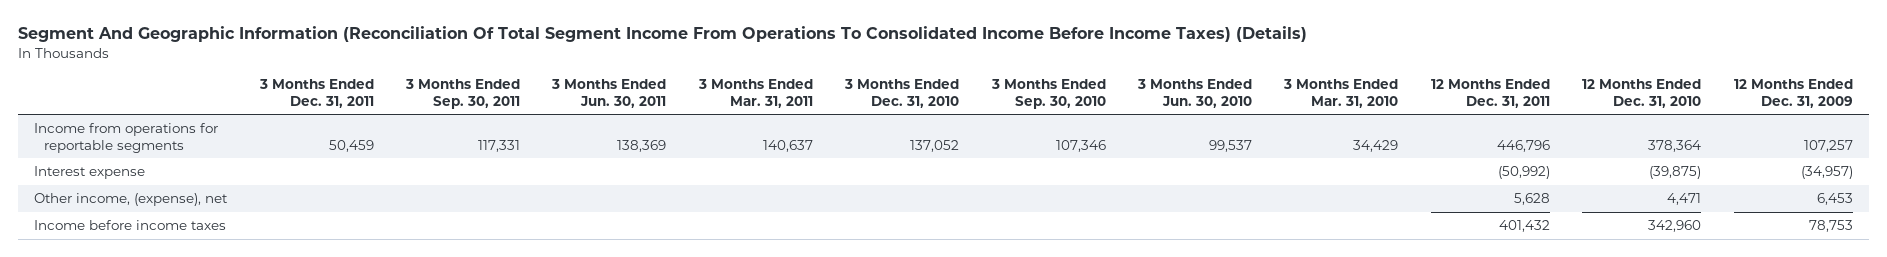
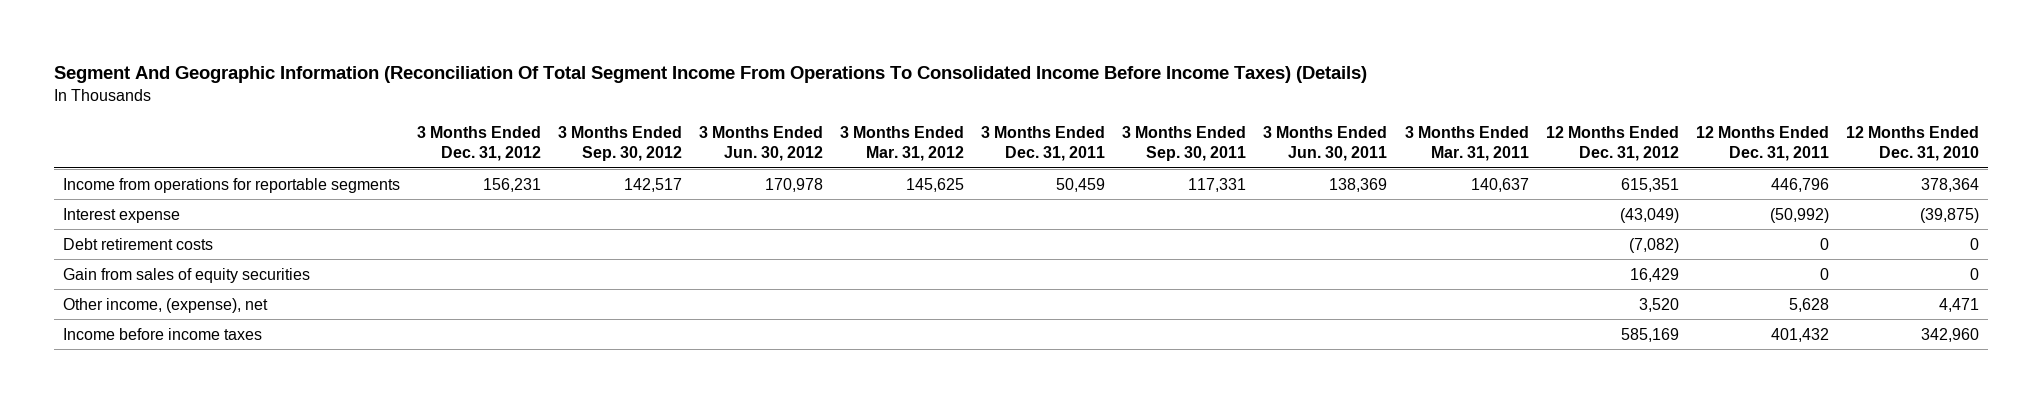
- | 3 Months Ended Dec. 31, 2011 | 3 Months Ended Sep. 30, 2011 | 3 Months Ended Jun. 30, 2011 | 3 Months Ended Mar. 31, 2011 | 3 Months Ended Dec. 31, 2010 | 3 Months Ended Sep. 30, 2010 | 3 Months Ended Jun. 30, 2010 | 3 Months Ended Mar. 31, 2010 | 12 Months Ended Dec. 31, 2011 | 12 Months Ended Dec. 31, 2010 | 12 Months Ended Dec. 31, 2009
+ | 3 Months Ended Dec. 31, 2012 | 3 Months Ended Sep. 30, 2012 | 3 Months Ended Jun. 30, 2012 | 3 Months Ended Mar. 31, 2012 | 3 Months Ended Dec. 31, 2011 | 3 Months Ended Sep. 30, 2011 | 3 Months Ended Jun. 30, 2011 | 3 Months Ended Mar. 31, 2011 | 12 Months Ended Dec. 31, 2012 | 12 Months Ended Dec. 31, 2011 | 12 Months Ended Dec. 31, 2010
+ Debt retirement costs | | | | | | | | | (7,082) | 0 | 0
+ Gain from sales of equity securities | | | | | | | | | 16,429 | 0 | 0

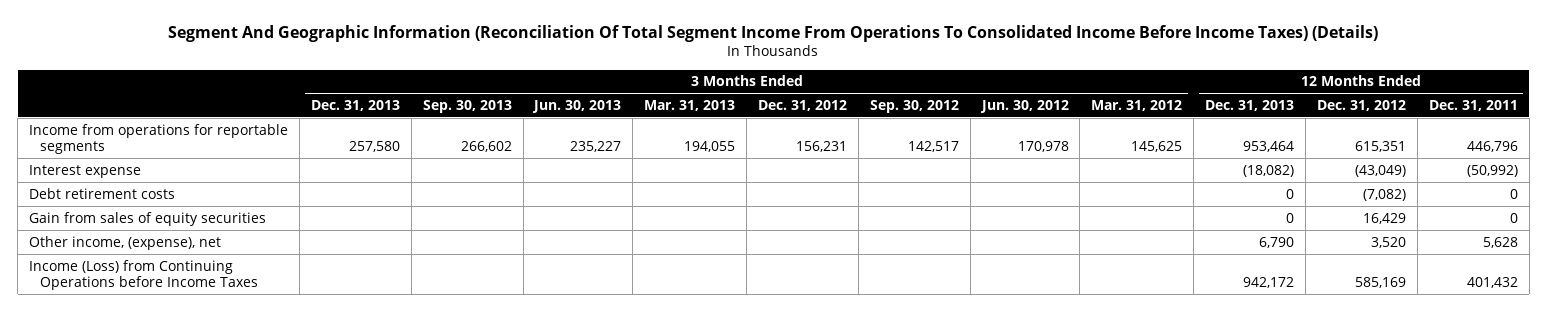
- | 3 Months Ended Dec. 31, 2012 | 3 Months Ended Sep. 30, 2012 | 3 Months Ended Jun. 30, 2012 | 3 Months Ended Mar. 31, 2012 | 3 Months Ended Dec. 31, 2011 | 3 Months Ended Sep. 30, 2011 | 3 Months Ended Jun. 30, 2011 | 3 Months Ended Mar. 31, 2011 | 12 Months Ended Dec. 31, 2012 | 12 Months Ended Dec. 31, 2011 | 12 Months Ended Dec. 31, 2010
+ | 3 Months Ended Dec. 31, 2013 | 3 Months Ended Sep. 30, 2013 | 3 Months Ended Jun. 30, 2013 | 3 Months Ended Mar. 31, 2013 | 3 Months Ended Dec. 31, 2012 | 3 Months Ended Sep. 30, 2012 | 3 Months Ended Jun. 30, 2012 | 3 Months Ended Mar. 31, 2012 | 12 Months Ended Dec. 31, 2013 | 12 Months Ended Dec. 31, 2012 | 12 Months Ended Dec. 31, 2011
- Income before income taxes | | | | | | | | | 585,169 | 401,432 | 342,960
+ Income (Loss) from Continuing Operations before Income Taxes | | | | | | | | | 942,172 | 585,169 | 401,432

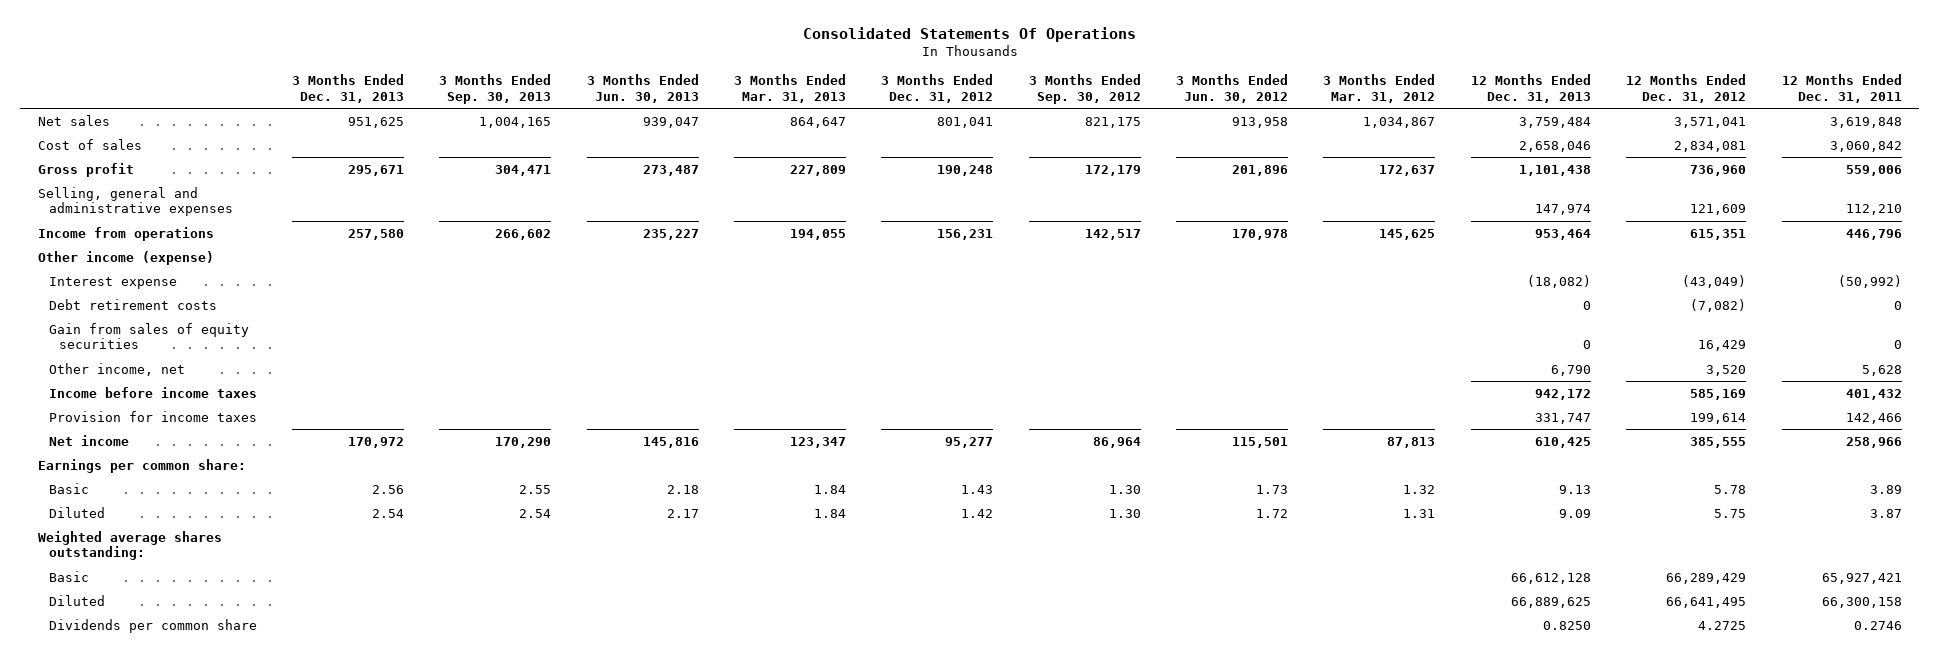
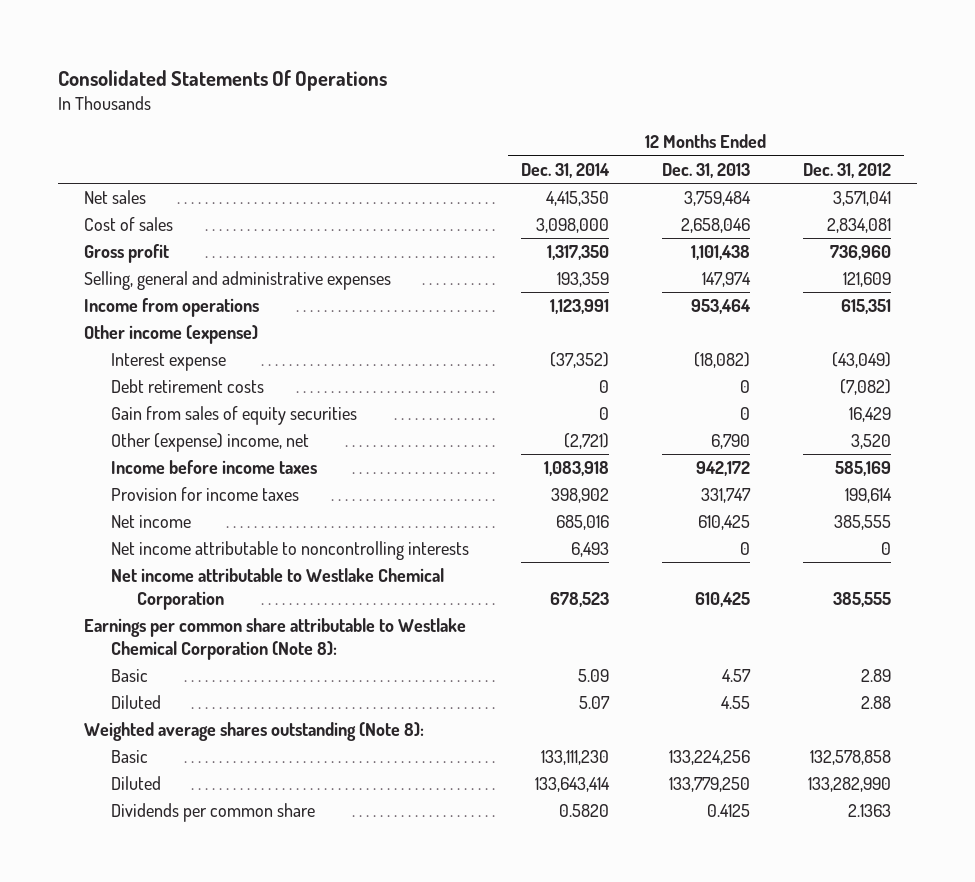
- | 3 Months Ended Dec. 31, 2013 | 3 Months Ended Sep. 30, 2013 | 3 Months Ended Jun. 30, 2013 | 3 Months Ended Mar. 31, 2013 | 3 Months Ended Dec. 31, 2012 | 3 Months Ended Sep. 30, 2012 | 3 Months Ended Jun. 30, 2012 | 3 Months Ended Mar. 31, 2012 | 12 Months Ended Dec. 31, 2013 | 12 Months Ended Dec. 31, 2012 | 12 Months Ended Dec. 31, 2011
+ | 12 Months Ended Dec. 31, 2014 | 12 Months Ended Dec. 31, 2013 | 12 Months Ended Dec. 31, 2012
- Other income, net | | | | | | | | | 6,790 | 3,520 | 5,628
+ Other (expense) income, net | (2,721) | 6,790 | 3,520
- Earnings per common share:
- Basic | 2.56 | 2.55 | 2.18 | 1.84 | 1.43 | 1.30 | 1.73 | 1.32 | 9.13 | 5.78 | 3.89
- Diluted | 2.54 | 2.54 | 2.17 | 1.84 | 1.42 | 1.30 | 1.72 | 1.31 | 9.09 | 5.75 | 3.87
- Weighted average shares outstanding:
- Basic | | | | | | | | | 66,612,128 | 66,289,429 | 65,927,421
- Diluted | | | | | | | | | 66,889,625 | 66,641,495 | 66,300,158
- Dividends per common share | | | | | | | | | 0.8250 | 4.2725 | 0.2746
+ Net income attributable to noncontrolling interests | 6,493 | 0 | 0
+ Net income attributable to Westlake Chemical Corporation | 678,523 | 610,425 | 385,555
+ Earnings per common share attributable to Westlake Chemical Corporation (Note 8):
+ Basic | 5.09 | 4.57 | 2.89
+ Diluted | 5.07 | 4.55 | 2.88
+ Weighted average shares outstanding (Note 8):
+ Basic | 133,111,230 | 133,224,256 | 132,578,858
+ Diluted | 133,643,414 | 133,779,250 | 133,282,990
+ Dividends per common share | 0.5820 | 0.4125 | 2.1363

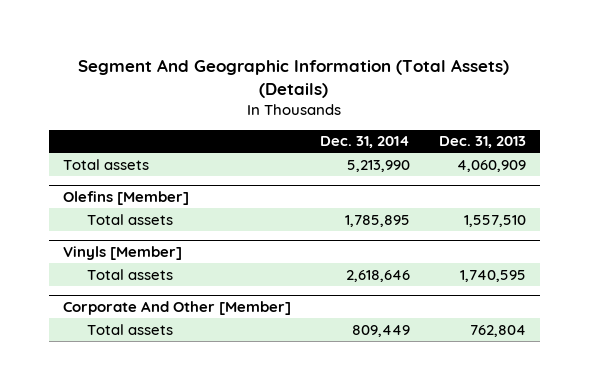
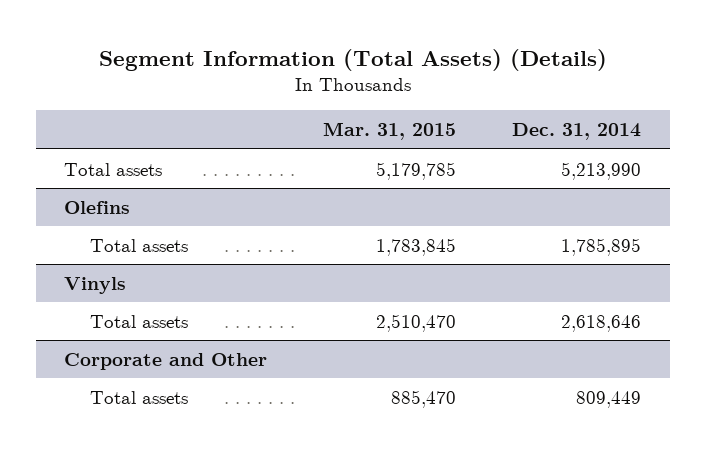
- Segment And Geographic Information (Total Assets) (Details)
+ Segment Information (Total Assets) (Details)
- | Dec. 31, 2014 | Dec. 31, 2013
+ | Mar. 31, 2015 | Dec. 31, 2014
- Olefins [Member]
+ Olefins
- Vinyls [Member]
+ Vinyls
- Corporate And Other [Member]
+ Corporate and Other

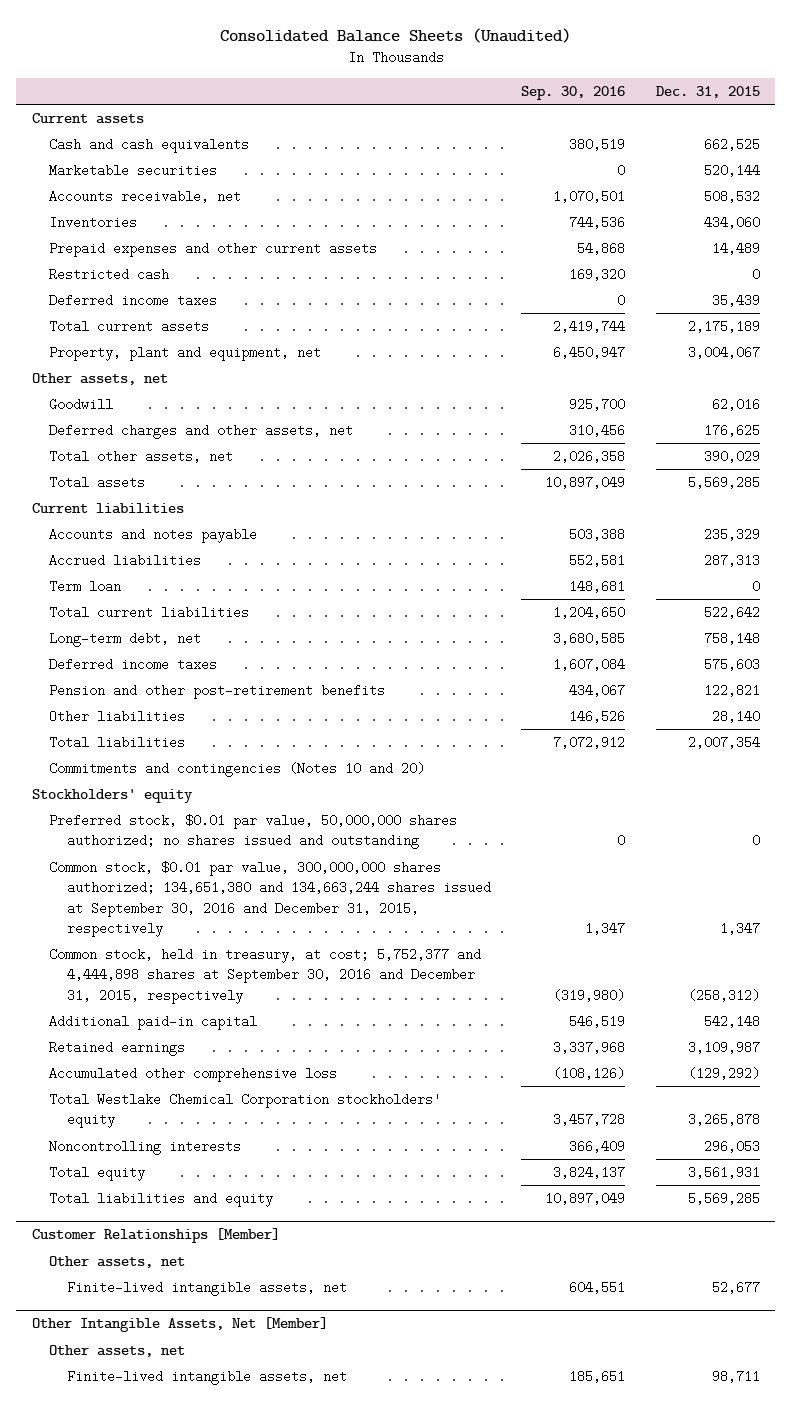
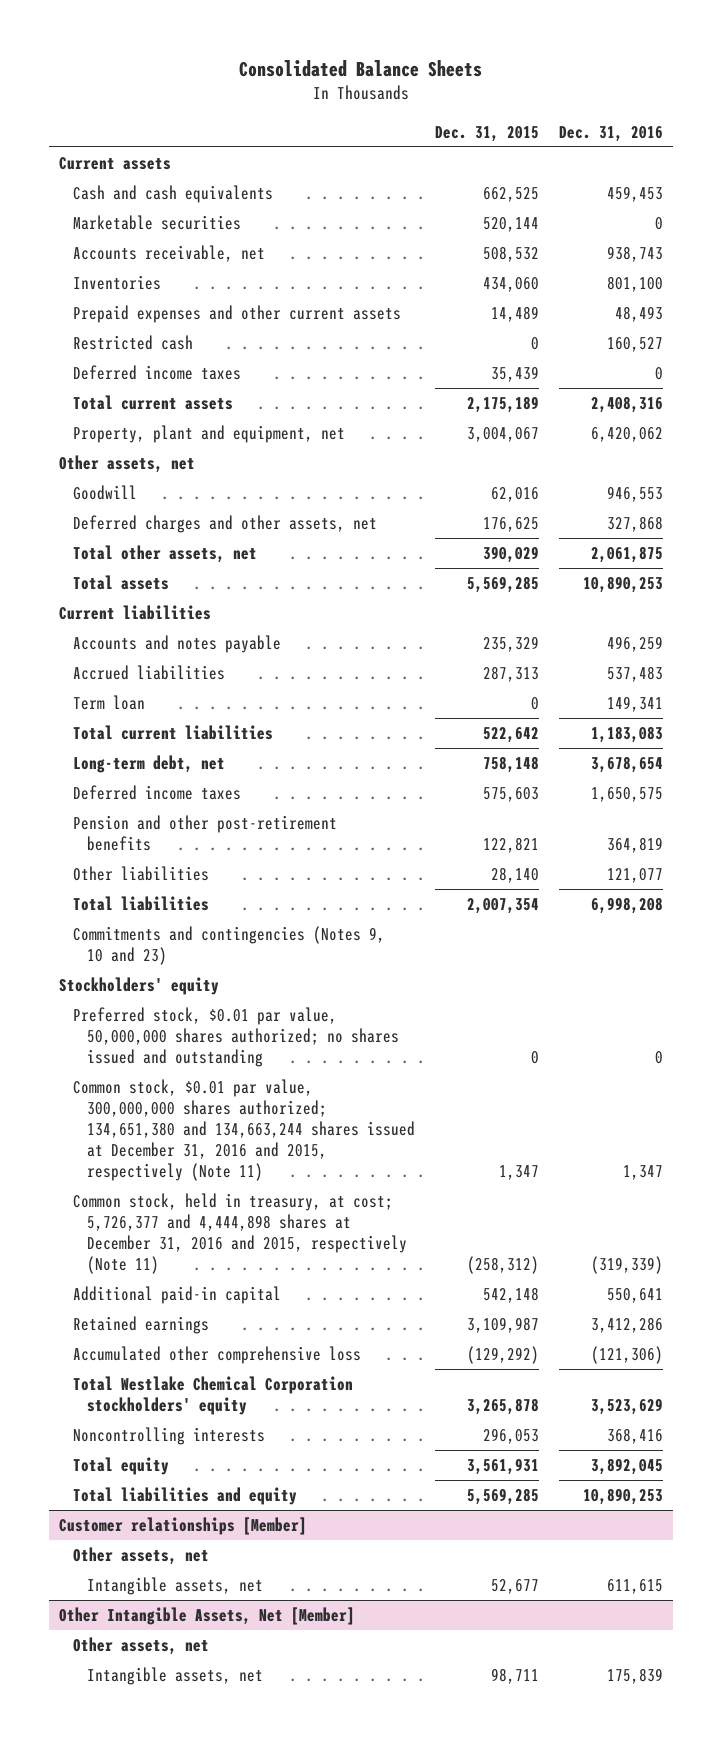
- Consolidated Balance Sheets (Unaudited)
+ Consolidated Balance Sheets
- | Sep. 30, 2016 | Dec. 31, 2015
+ | Dec. 31, 2015 | Dec. 31, 2016
- Commitments and contingencies (Notes 10 and 20)
+ Commitments and contingencies (Notes 9, 10 and 23)
- Common stock, $0.01 par value, 300,000,000 shares authorized; 134,651,380 and 134,663,244 shares issued at September 30, 2016 and December 31, 2015, respectively | 1,347 | 1,347
- Common stock, held in treasury, at cost; 5,752,377 and 4,444,898 shares at September 30, 2016 and December 31, 2015, respectively | (319,980) | (258,312)
+ Common stock, $0.01 par value, 300,000,000 shares authorized; 134,651,380 and 134,663,244 shares issued at December 31, 2016 and 2015, respectively (Note 11) | 1,347 | 1,347
+ Common stock, held in treasury, at cost; 5,726,377 and 4,444,898 shares at December 31, 2016 and 2015, respectively (Note 11) | (258,312) | (319,339)
- Customer Relationships [Member]
+ Customer relationships [Member]
- Finite-lived intangible assets, net | 604,551 | 52,677
+ Intangible assets, net | 52,677 | 611,615
@ Other Intangible Assets, Net [Member]
- Finite-lived intangible assets, net | 185,651 | 98,711
+ Intangible assets, net | 98,711 | 175,839

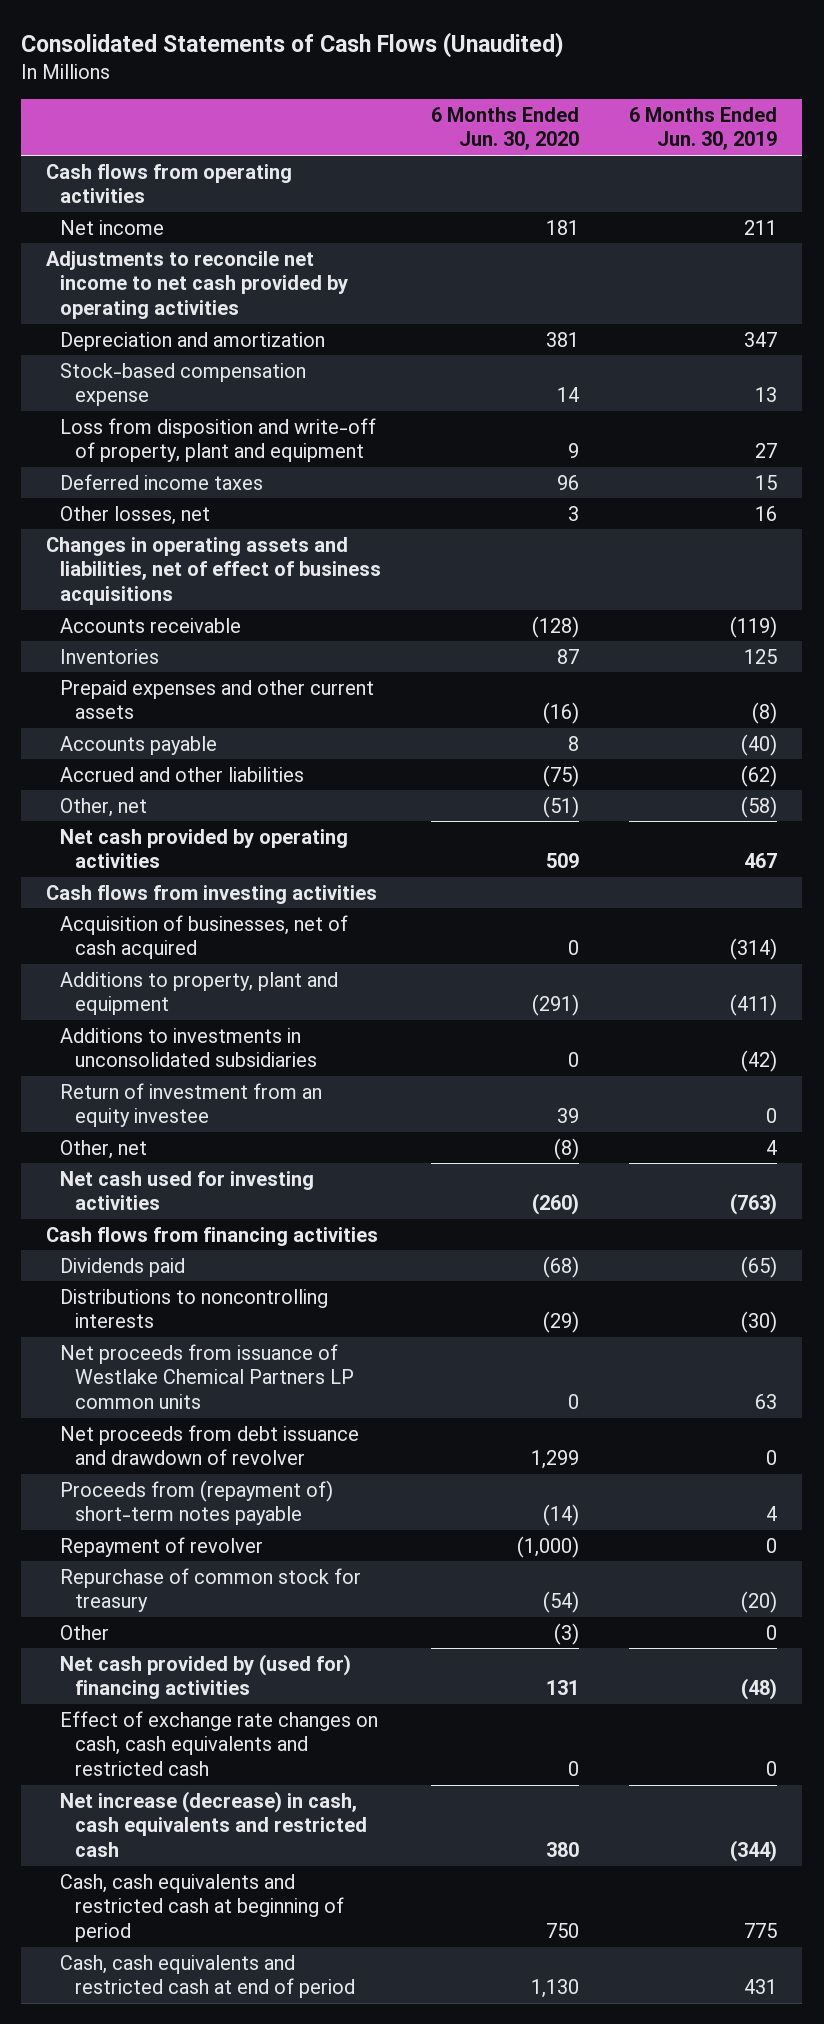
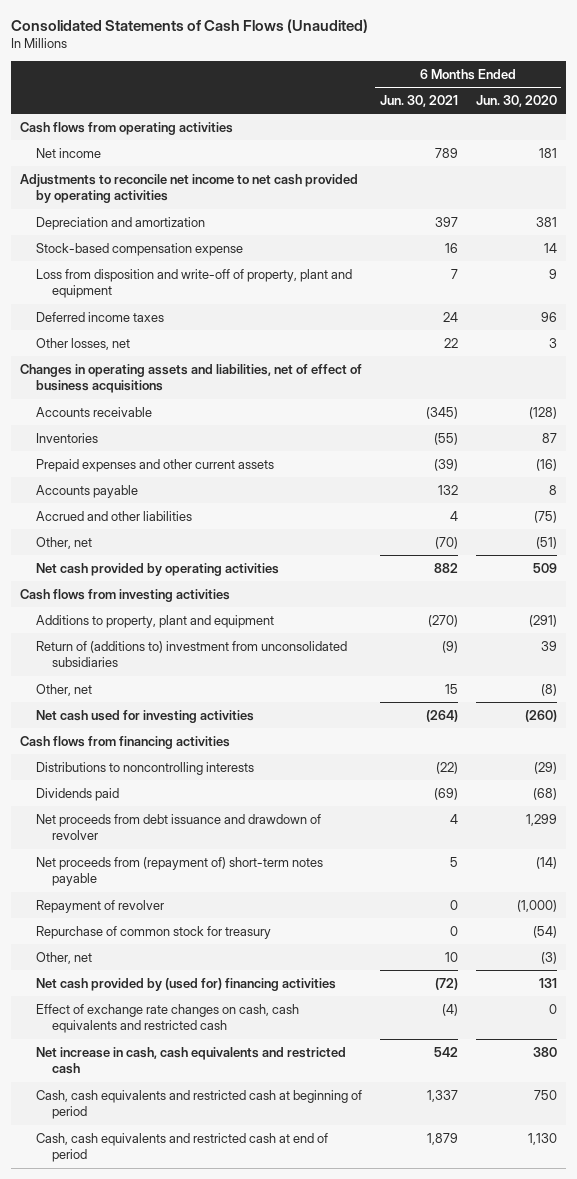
- | 6 Months Ended Jun. 30, 2020 | 6 Months Ended Jun. 30, 2019
+ | 6 Months Ended Jun. 30, 2021 | 6 Months Ended Jun. 30, 2020
- Acquisition of businesses, net of cash acquired | 0 | (314)
- Additions to investments in unconsolidated subsidiaries | 0 | (42)
- Return of investment from an equity investee | 39 | 0
+ Return of (additions to) investment from unconsolidated subsidiaries | (9) | 39
- Net proceeds from issuance of Westlake Chemical Partners LP common units | 0 | 63
moved down: Dividends paid | (69) | (68)
- Proceeds from (repayment of) short-term notes payable | (14) | 4
+ Net proceeds from (repayment of) short-term notes payable | 5 | (14)
- Other | (3) | 0
+ Other, net | 10 | (3)
- Net increase (decrease) in cash, cash equivalents and restricted cash | 380 | (344)
+ Net increase in cash, cash equivalents and restricted cash | 542 | 380

